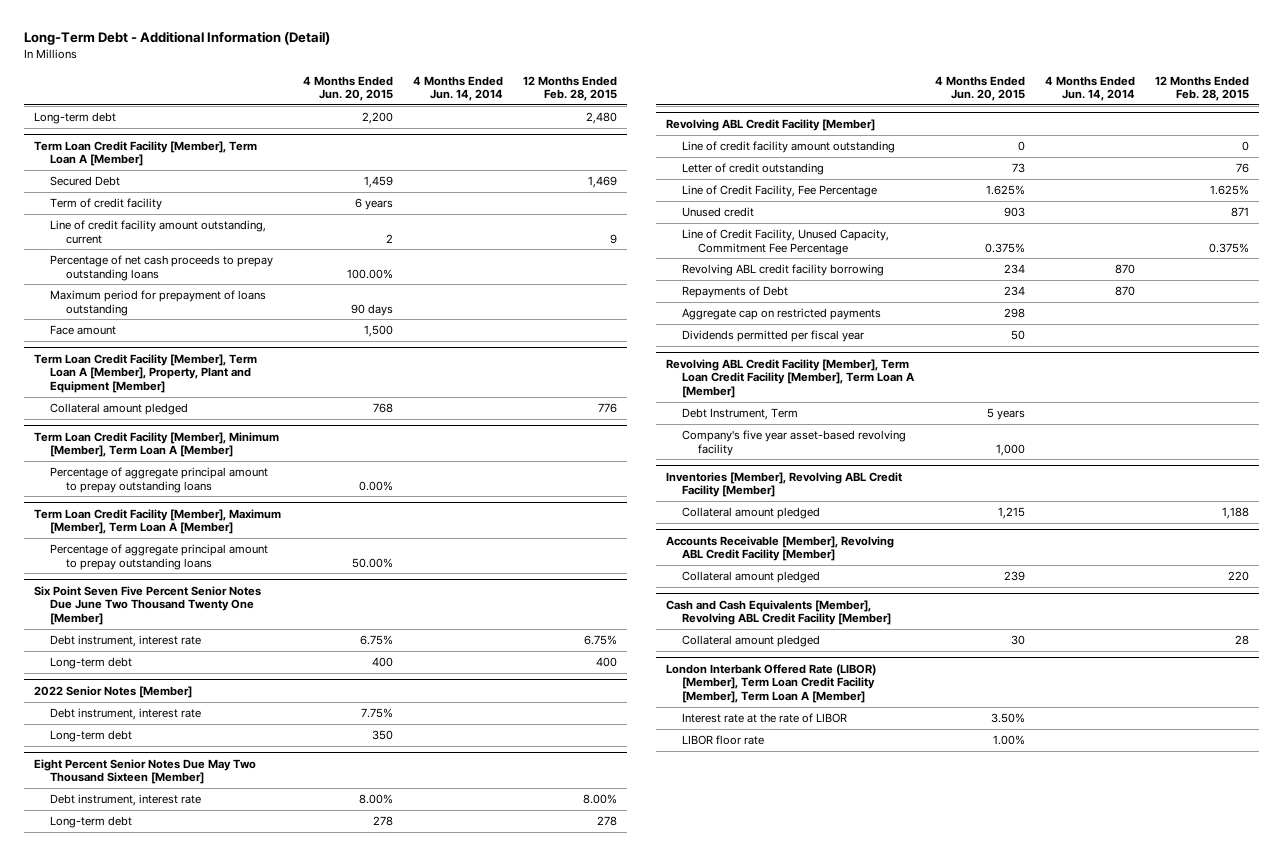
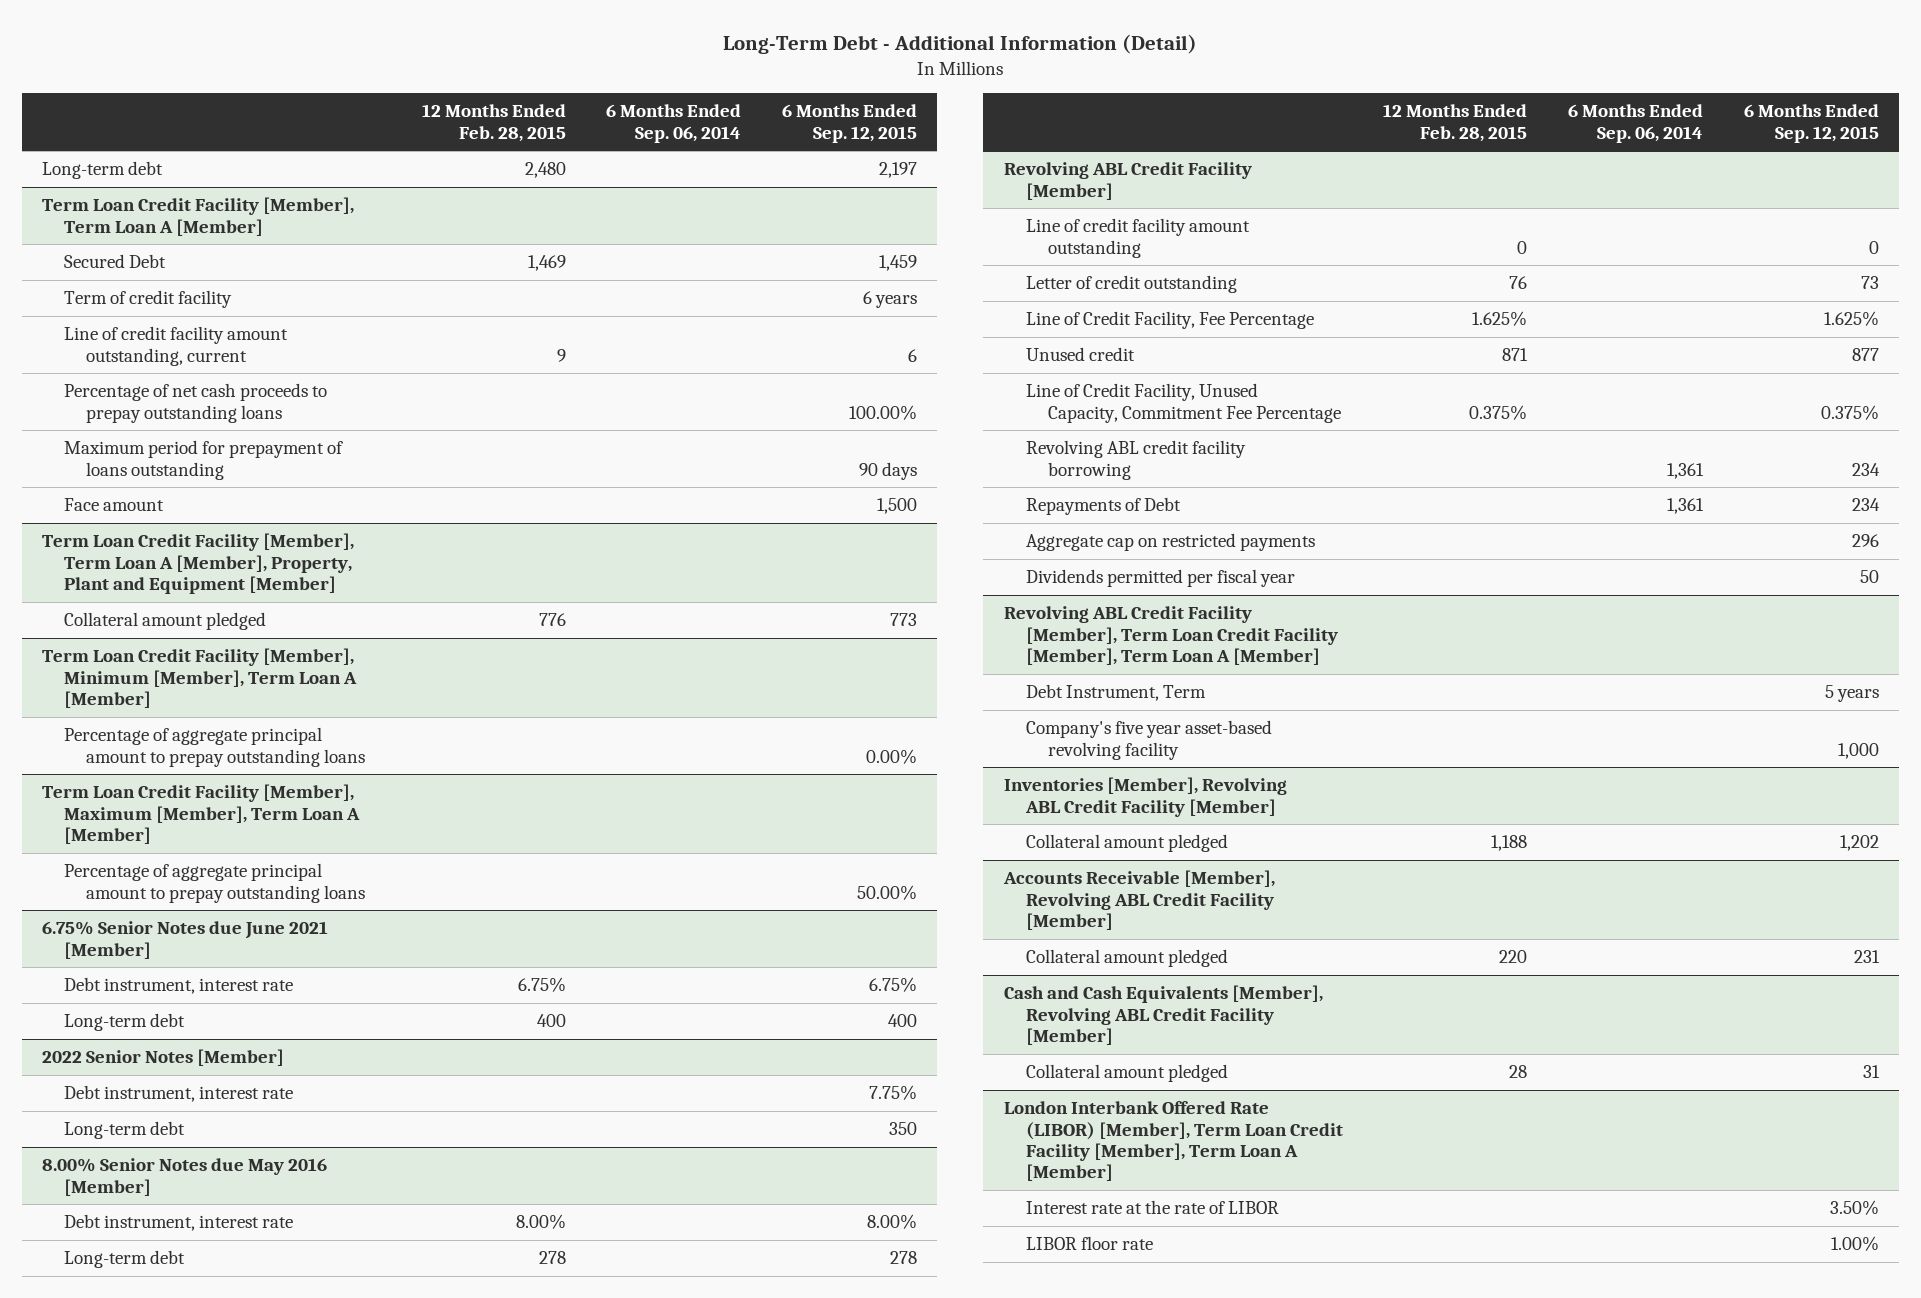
- | 4 Months Ended Jun. 20, 2015 | 4 Months Ended Jun. 14, 2014 | 12 Months Ended Feb. 28, 2015
+ | 12 Months Ended Feb. 28, 2015 | 6 Months Ended Sep. 06, 2014 | 6 Months Ended Sep. 12, 2015
- Six Point Seven Five Percent Senior Notes Due June Two Thousand Twenty One [Member]
+ 6.75% Senior Notes due June 2021 [Member]
- Eight Percent Senior Notes Due May Two Thousand Sixteen [Member]
+ 8.00% Senior Notes due May 2016 [Member]

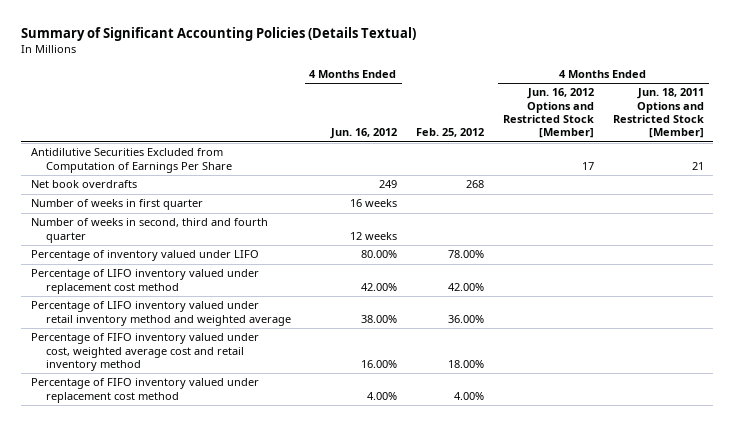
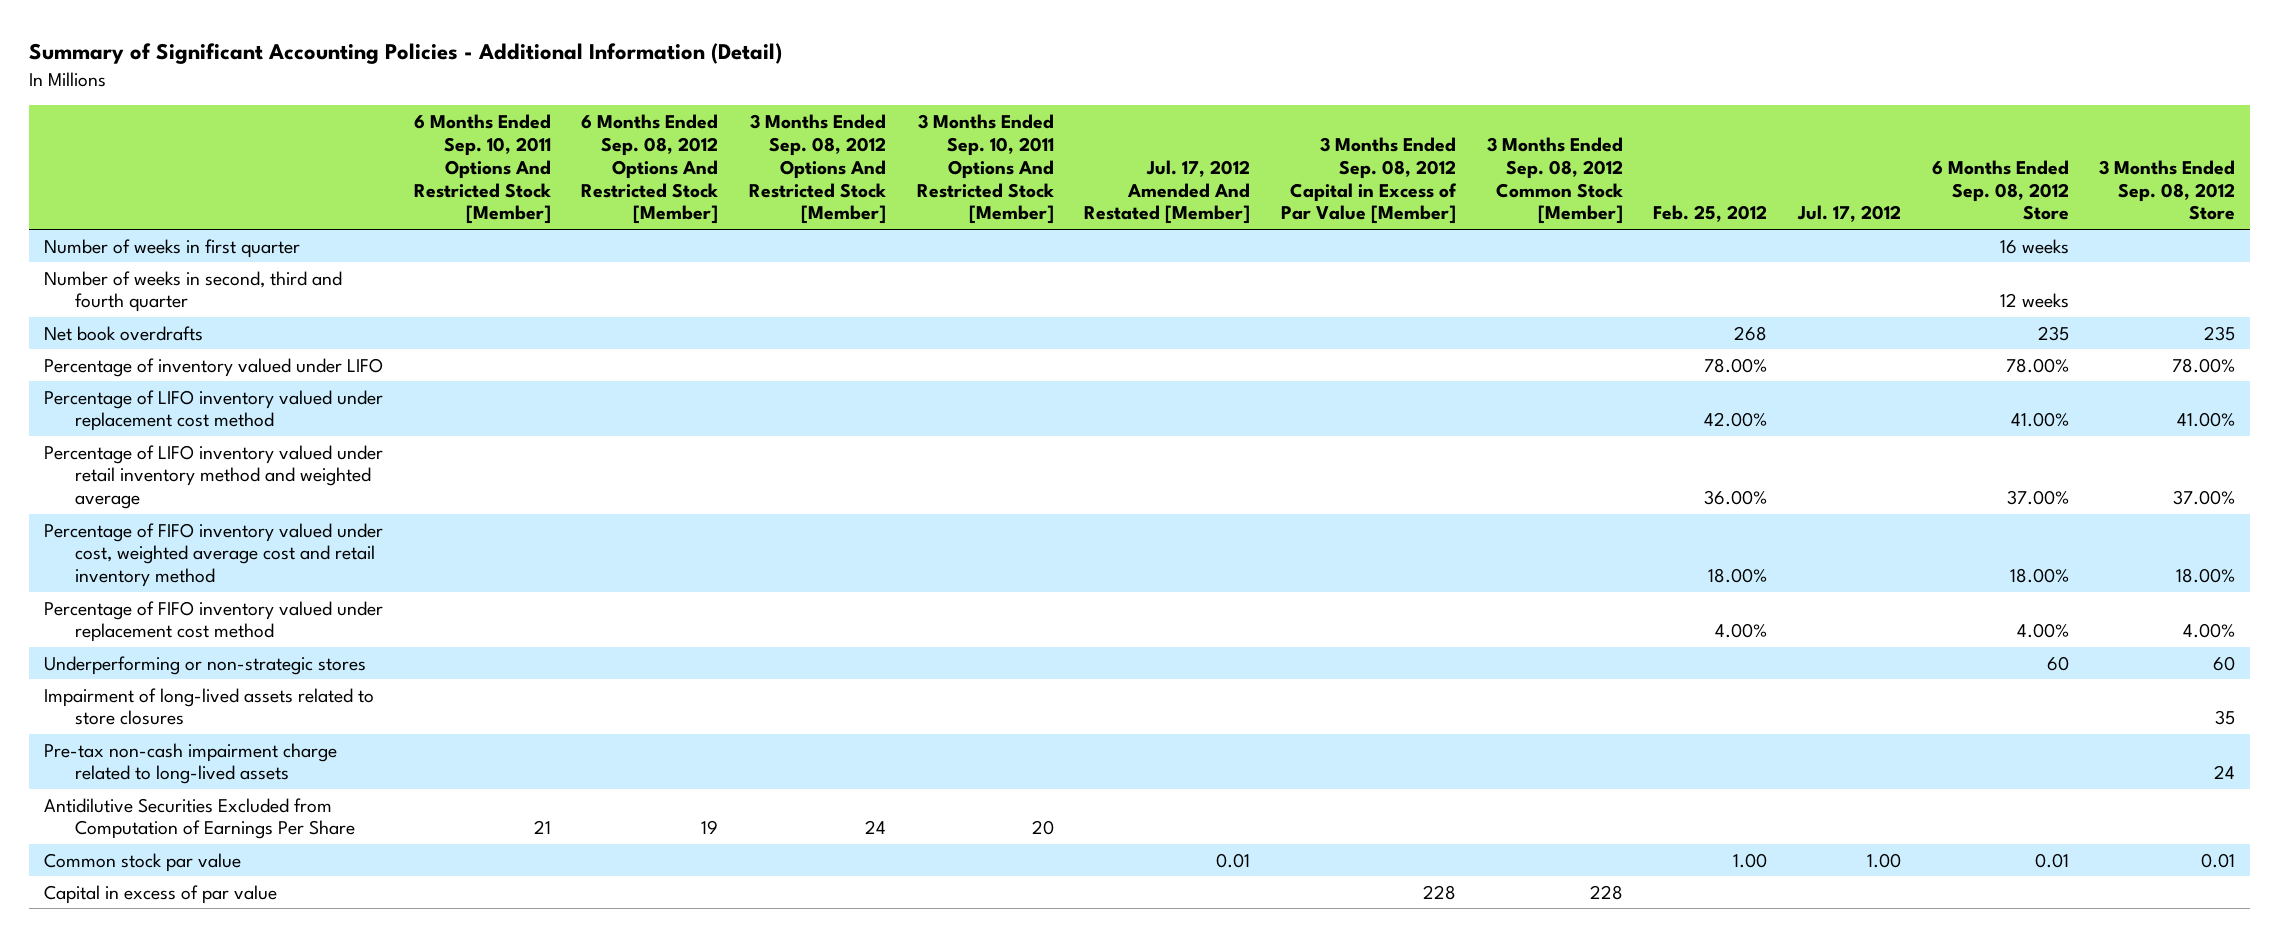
- Summary of Significant Accounting Policies (Details Textual)
+ Summary of Significant Accounting Policies - Additional Information (Detail)
- | 4 Months Ended Jun. 16, 2012 | Feb. 25, 2012 | 4 Months Ended Jun. 16, 2012 Options and Restricted Stock [Member] | 4 Months Ended Jun. 18, 2011 Options and Restricted Stock [Member]
+ | 6 Months Ended Sep. 10, 2011 Options And Restricted Stock [Member] | 6 Months Ended Sep. 08, 2012 Options And Restricted Stock [Member] | 3 Months Ended Sep. 08, 2012 Options And Restricted Stock [Member] | 3 Months Ended Sep. 10, 2011 Options And Restricted Stock [Member] | Jul. 17, 2012 Amended And Restated [Member] | 3 Months Ended Sep. 08, 2012 Capital in Excess of Par Value [Member] | 3 Months Ended Sep. 08, 2012 Common Stock [Member] | Feb. 25, 2012 | Jul. 17, 2012 | 6 Months Ended Sep. 08, 2012 Store | 3 Months Ended Sep. 08, 2012 Store
moved down: Net book overdrafts | | | | | | | | 268 | | 235 | 235
+ Underperforming or non-strategic stores | | | | | | | | | | 60 | 60
+ Impairment of long-lived assets related to store closures | | | | | | | | | | | 35
+ Pre-tax non-cash impairment charge related to long-lived assets | | | | | | | | | | | 24
moved down: Antidilutive Securities Excluded from Computation of Earnings Per Share | 21 | 19 | 24 | 20 | | | | | | |
+ Common stock par value | | | | | 0.01 | | | 1.00 | 1.00 | 0.01 | 0.01
+ Capital in excess of par value | | | | | | 228 | 228 | | | |

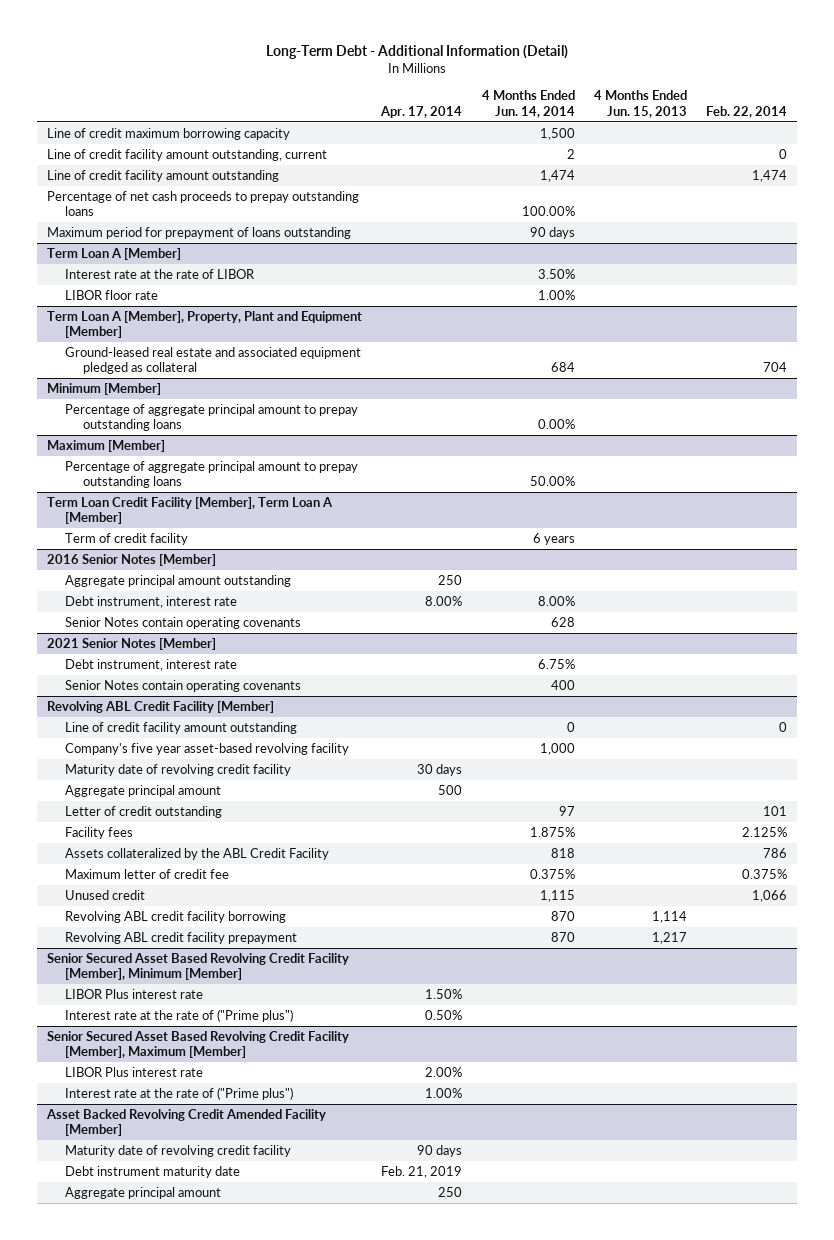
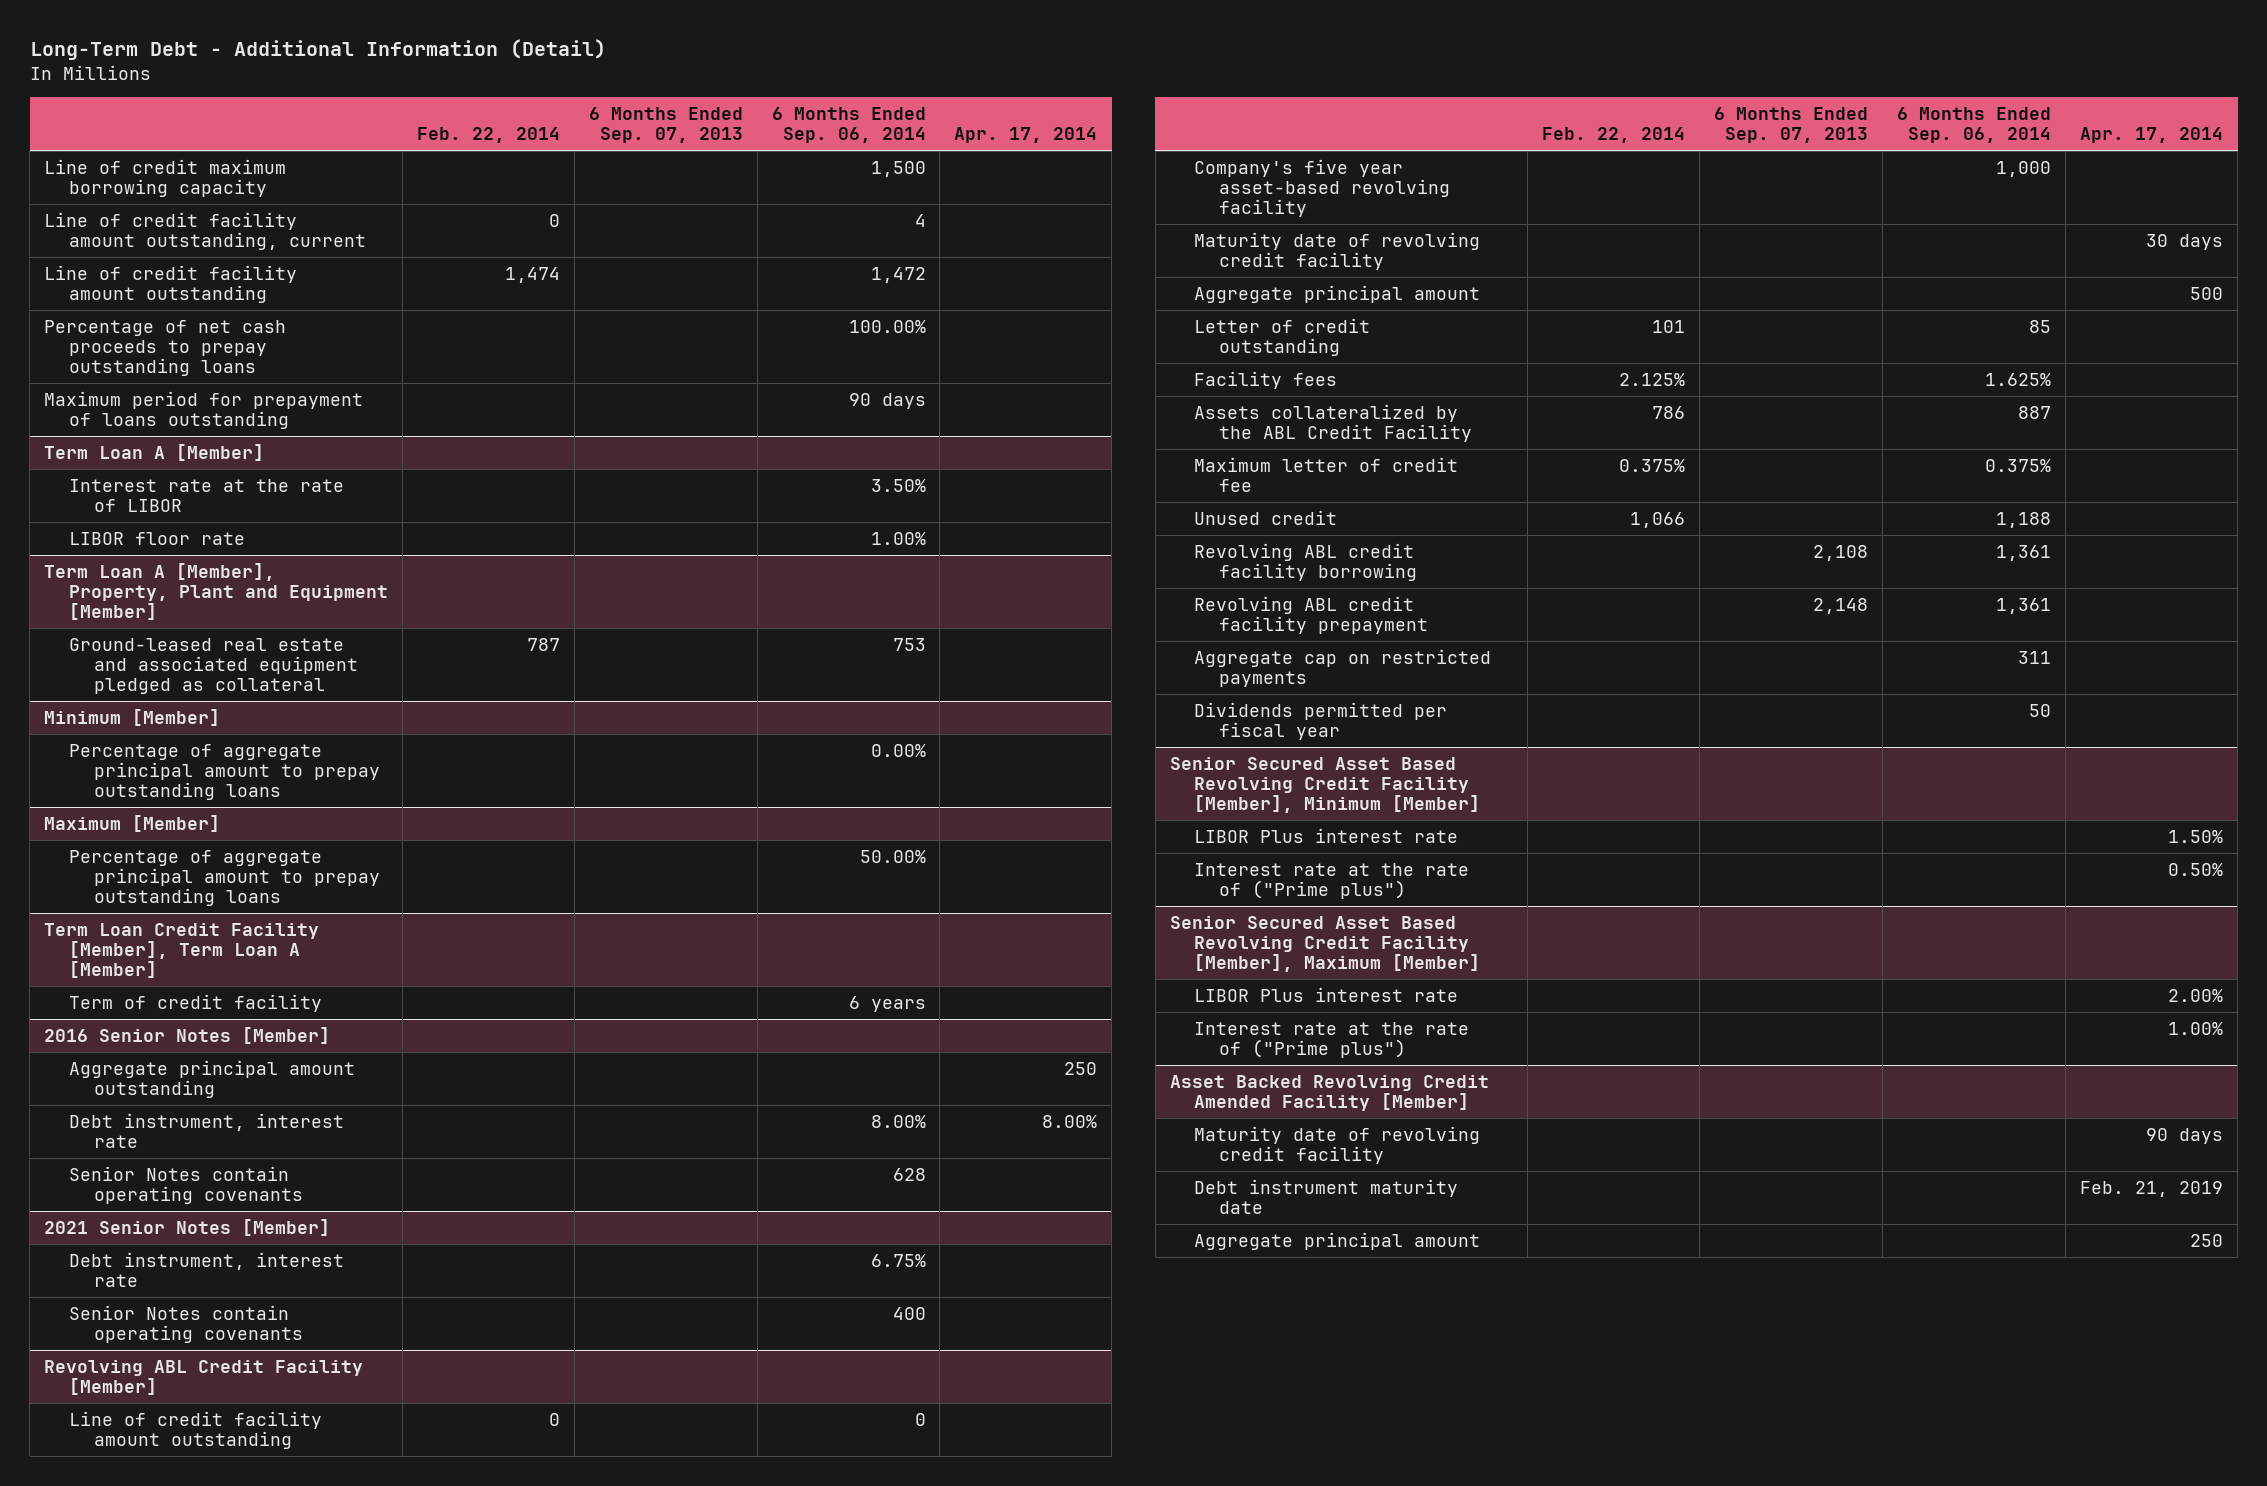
- | Apr. 17, 2014 | 4 Months Ended Jun. 14, 2014 | 4 Months Ended Jun. 15, 2013 | Feb. 22, 2014
+ | Feb. 22, 2014 | 6 Months Ended Sep. 07, 2013 | 6 Months Ended Sep. 06, 2014 | Apr. 17, 2014
@ Term Loan A [Member], Property, Plant and Equipment [Member]
- Ground-leased real estate and associated equipment pledged as collateral | | 684 | | 704
+ Ground-leased real estate and associated equipment pledged as collateral | 787 | | 753 |
@ Revolving ABL Credit Facility [Member]
+ Aggregate cap on restricted payments | | | 311 |
+ Dividends permitted per fiscal year | | | 50 |

